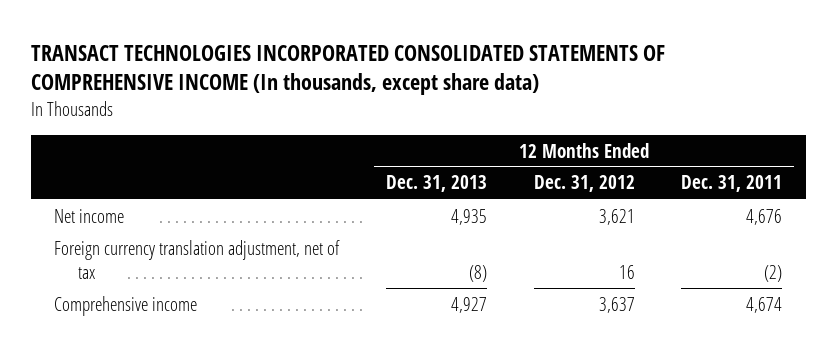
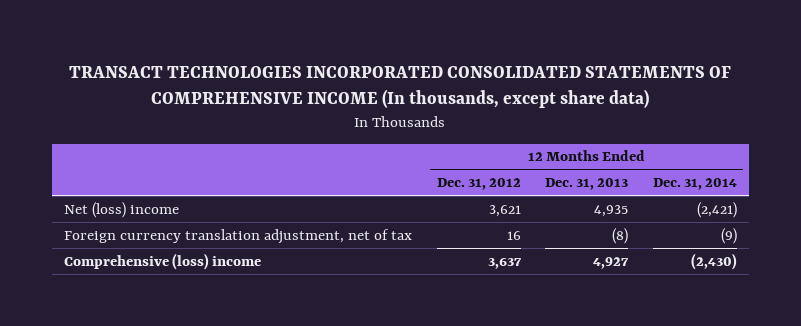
- | 12 Months Ended Dec. 31, 2013 | 12 Months Ended Dec. 31, 2012 | 12 Months Ended Dec. 31, 2011
+ | 12 Months Ended Dec. 31, 2012 | 12 Months Ended Dec. 31, 2013 | 12 Months Ended Dec. 31, 2014
- Net income | 4,935 | 3,621 | 4,676
+ Net (loss) income | 3,621 | 4,935 | (2,421)
- Comprehensive income | 4,927 | 3,637 | 4,674
+ Comprehensive (loss) income | 3,637 | 4,927 | (2,430)

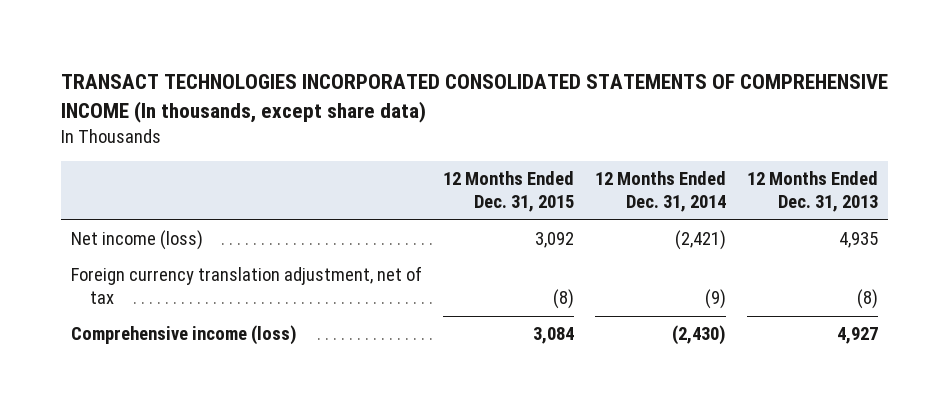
- | 12 Months Ended Dec. 31, 2012 | 12 Months Ended Dec. 31, 2013 | 12 Months Ended Dec. 31, 2014
+ | 12 Months Ended Dec. 31, 2015 | 12 Months Ended Dec. 31, 2014 | 12 Months Ended Dec. 31, 2013
- Net (loss) income | 3,621 | 4,935 | (2,421)
+ Net income (loss) | 3,092 | (2,421) | 4,935
- Comprehensive (loss) income | 3,637 | 4,927 | (2,430)
+ Comprehensive income (loss) | 3,084 | (2,430) | 4,927

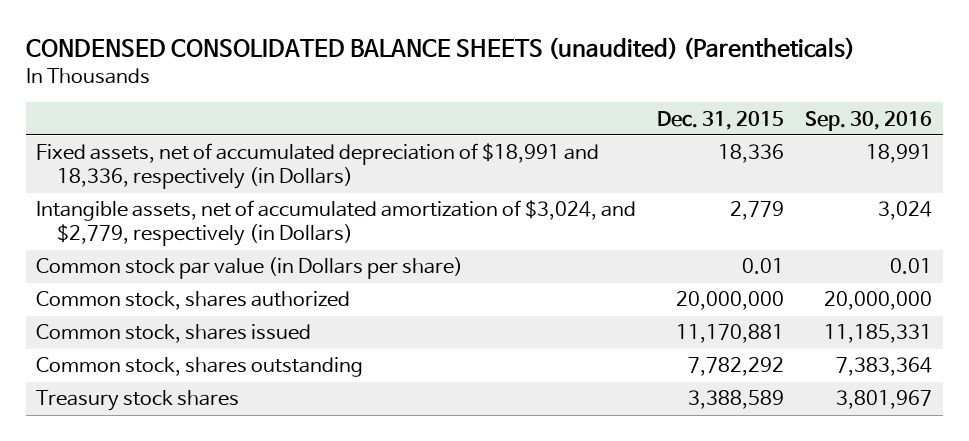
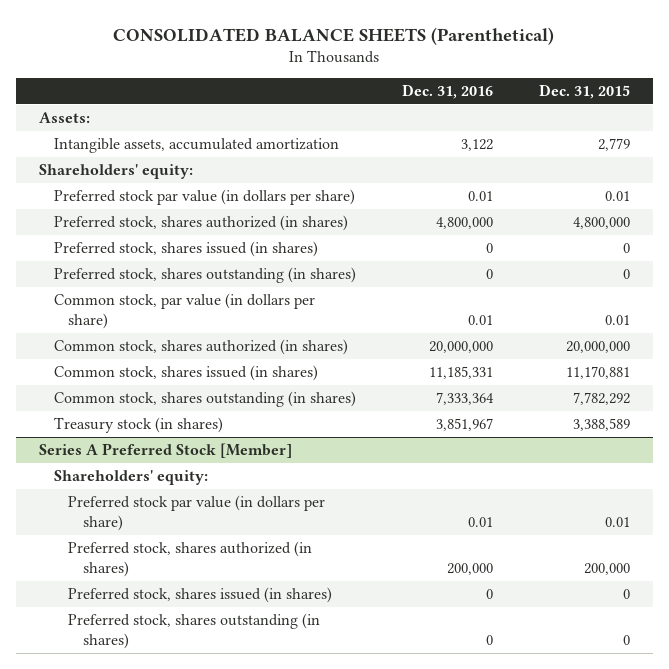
- CONDENSED CONSOLIDATED BALANCE SHEETS (unaudited) (Parentheticals)
+ CONSOLIDATED BALANCE SHEETS (Parenthetical)
- | Dec. 31, 2015 | Sep. 30, 2016
+ | Dec. 31, 2016 | Dec. 31, 2015
- Fixed assets, net of accumulated depreciation of $18,991 and 18,336, respectively (in Dollars) | 18,336 | 18,991
- Intangible assets, net of accumulated amortization of $3,024, and $2,779, respectively (in Dollars) | 2,779 | 3,024
- Common stock par value (in Dollars per share) | 0.01 | 0.01
- Common stock, shares authorized | 20,000,000 | 20,000,000
- Common stock, shares issued | 11,170,881 | 11,185,331
- Common stock, shares outstanding | 7,782,292 | 7,383,364
- Treasury stock shares | 3,388,589 | 3,801,967
+ Assets:
+ Intangible assets, accumulated amortization | 3,122 | 2,779
+ Shareholders' equity:
+ Preferred stock par value (in dollars per share) | 0.01 | 0.01
+ Preferred stock, shares authorized (in shares) | 4,800,000 | 4,800,000
+ Preferred stock, shares issued (in shares) | 0 | 0
+ Preferred stock, shares outstanding (in shares) | 0 | 0
+ Common stock, par value (in dollars per share) | 0.01 | 0.01
+ Common stock, shares authorized (in shares) | 20,000,000 | 20,000,000
+ Common stock, shares issued (in shares) | 11,185,331 | 11,170,881
+ Common stock, shares outstanding (in shares) | 7,333,364 | 7,782,292
+ Treasury stock (in shares) | 3,851,967 | 3,388,589
+ Series A Preferred Stock [Member]
+ Shareholders' equity:
+ Preferred stock par value (in dollars per share) | 0.01 | 0.01
+ Preferred stock, shares authorized (in shares) | 200,000 | 200,000
+ Preferred stock, shares issued (in shares) | 0 | 0
+ Preferred stock, shares outstanding (in shares) | 0 | 0

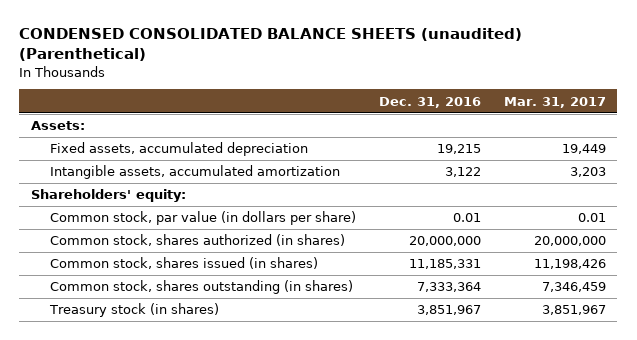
- CONSOLIDATED BALANCE SHEETS (Parenthetical)
+ CONDENSED CONSOLIDATED BALANCE SHEETS (unaudited) (Parenthetical)
- | Dec. 31, 2016 | Dec. 31, 2015
+ | Dec. 31, 2016 | Mar. 31, 2017
+ Fixed assets, accumulated depreciation | 19,215 | 19,449
- Preferred stock par value (in dollars per share) | 0.01 | 0.01
- Preferred stock, shares authorized (in shares) | 4,800,000 | 4,800,000
- Preferred stock, shares issued (in shares) | 0 | 0
- Preferred stock, shares outstanding (in shares) | 0 | 0
- Series A Preferred Stock [Member]
- Shareholders' equity:
- Preferred stock par value (in dollars per share) | 0.01 | 0.01
- Preferred stock, shares authorized (in shares) | 200,000 | 200,000
- Preferred stock, shares issued (in shares) | 0 | 0
- Preferred stock, shares outstanding (in shares) | 0 | 0

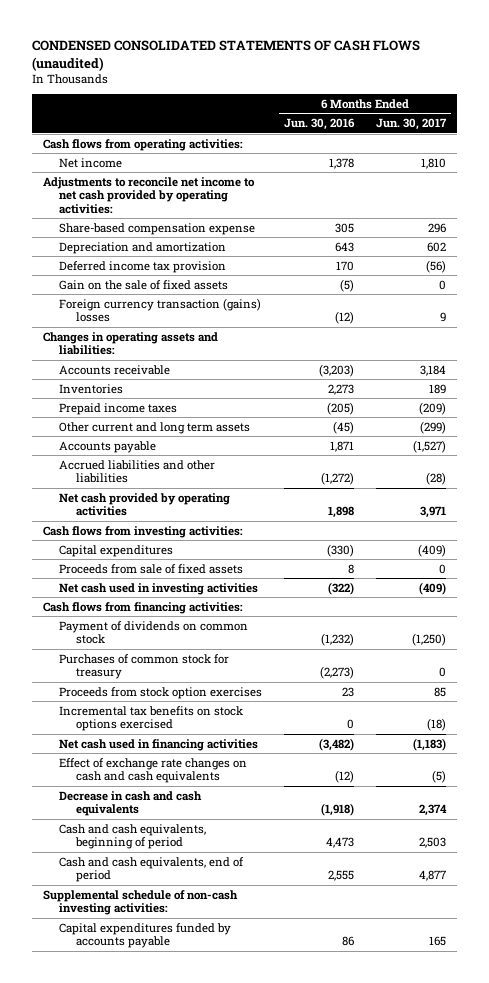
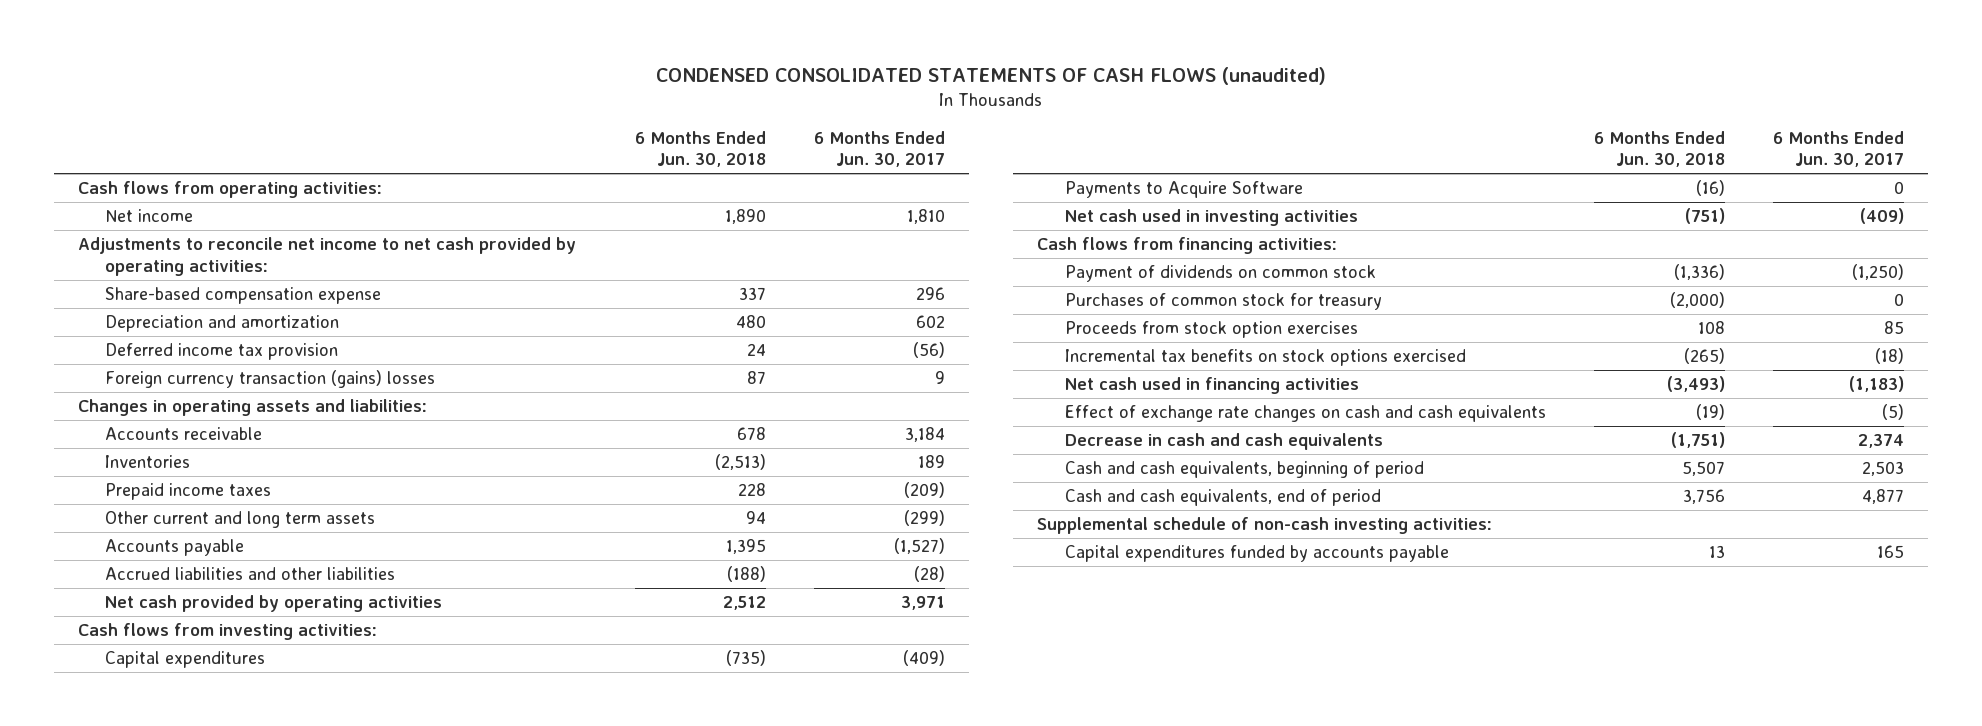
- | 6 Months Ended Jun. 30, 2016 | 6 Months Ended Jun. 30, 2017
+ | 6 Months Ended Jun. 30, 2018 | 6 Months Ended Jun. 30, 2017
- Gain on the sale of fixed assets | (5) | 0
- Proceeds from sale of fixed assets | 8 | 0
+ Payments to Acquire Software | (16) | 0

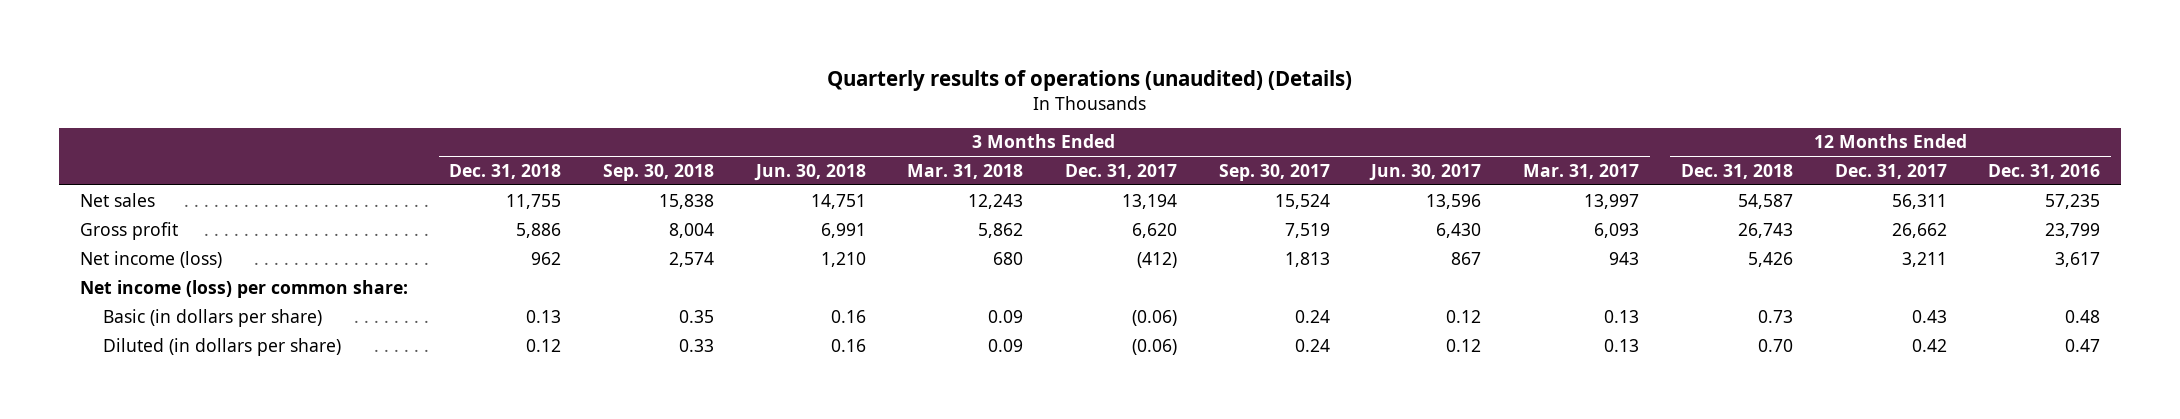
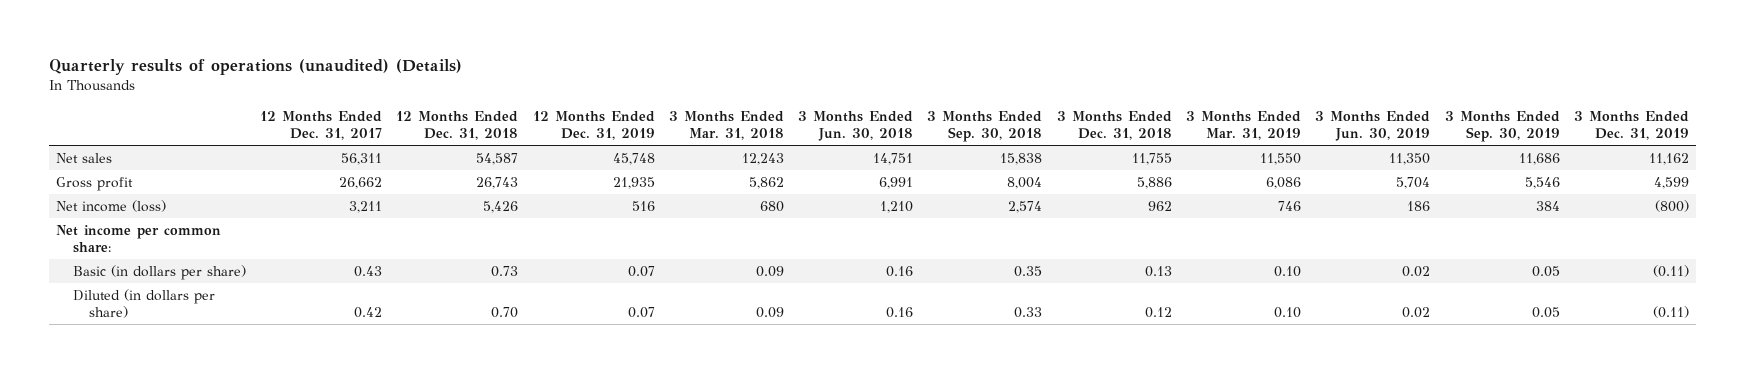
- | 3 Months Ended Dec. 31, 2018 | 3 Months Ended Sep. 30, 2018 | 3 Months Ended Jun. 30, 2018 | 3 Months Ended Mar. 31, 2018 | 3 Months Ended Dec. 31, 2017 | 3 Months Ended Sep. 30, 2017 | 3 Months Ended Jun. 30, 2017 | 3 Months Ended Mar. 31, 2017 | 12 Months Ended Dec. 31, 2018 | 12 Months Ended Dec. 31, 2017 | 12 Months Ended Dec. 31, 2016
+ | 12 Months Ended Dec. 31, 2017 | 12 Months Ended Dec. 31, 2018 | 12 Months Ended Dec. 31, 2019 | 3 Months Ended Mar. 31, 2018 | 3 Months Ended Jun. 30, 2018 | 3 Months Ended Sep. 30, 2018 | 3 Months Ended Dec. 31, 2018 | 3 Months Ended Mar. 31, 2019 | 3 Months Ended Jun. 30, 2019 | 3 Months Ended Sep. 30, 2019 | 3 Months Ended Dec. 31, 2019
- Net income (loss) per common share:
+ Net income per common share:

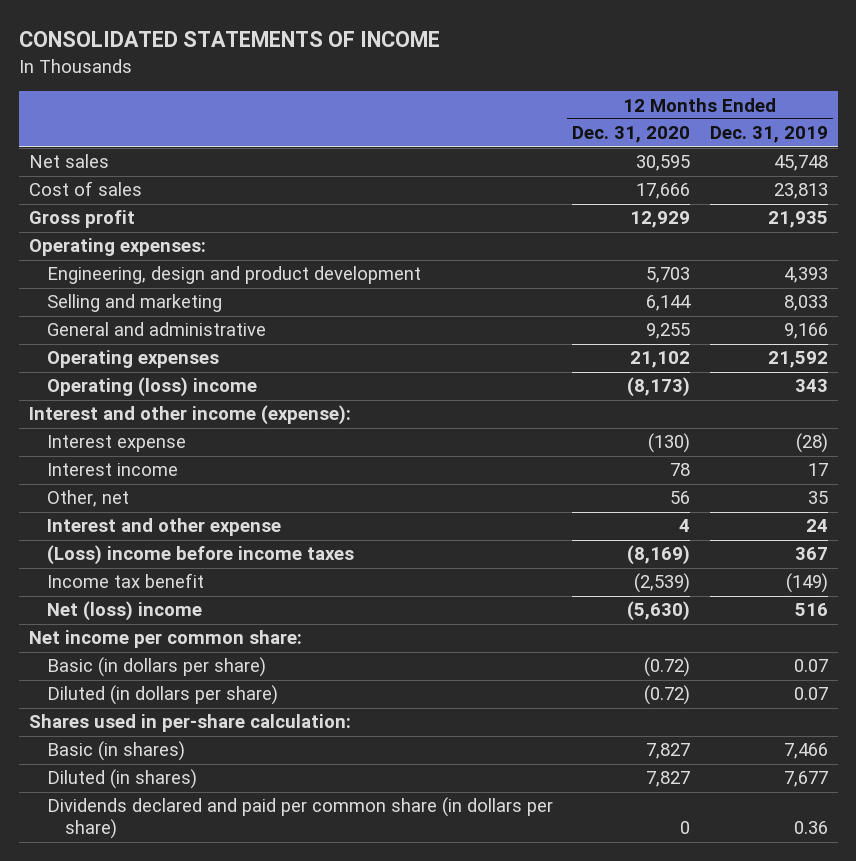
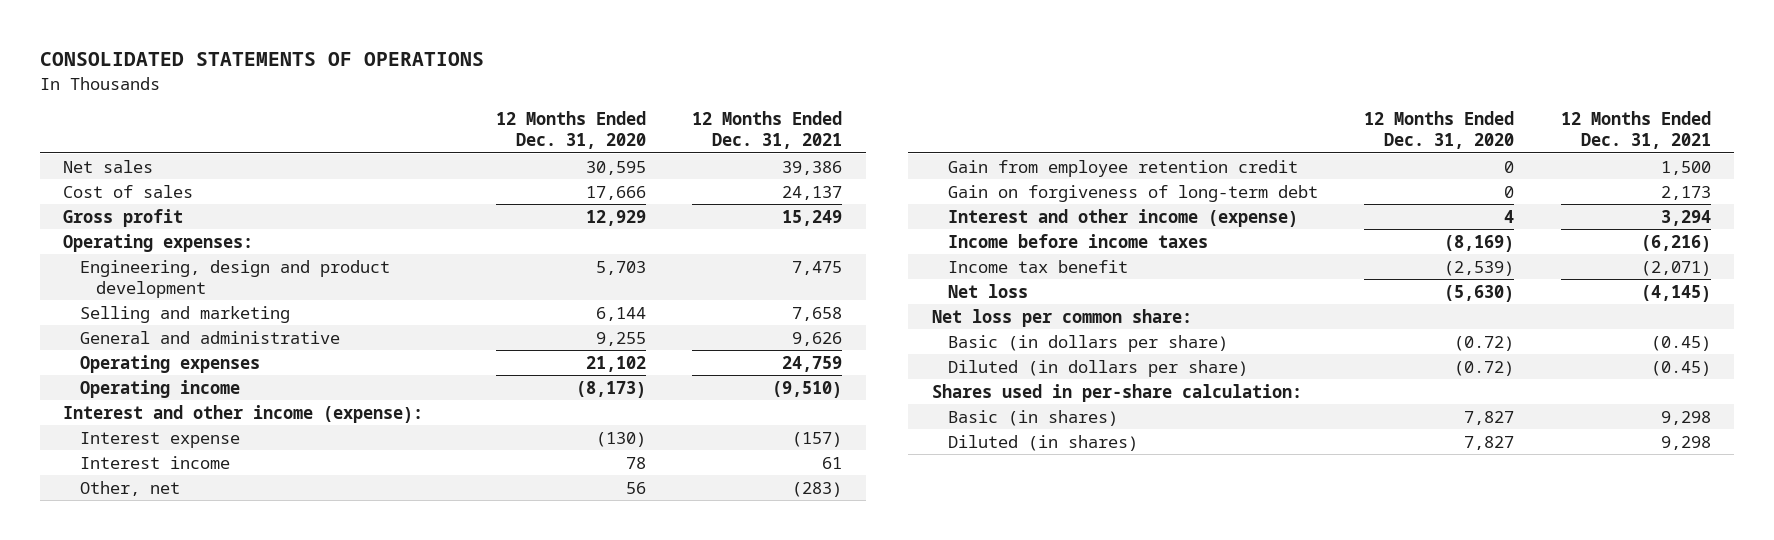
- CONSOLIDATED STATEMENTS OF INCOME
+ CONSOLIDATED STATEMENTS OF OPERATIONS
- | 12 Months Ended Dec. 31, 2020 | 12 Months Ended Dec. 31, 2019
+ | 12 Months Ended Dec. 31, 2020 | 12 Months Ended Dec. 31, 2021
- Operating (loss) income | (8,173) | 343
+ Operating income | (8,173) | (9,510)
- Interest and other expense | 4 | 24
- (Loss) income before income taxes | (8,169) | 367
+ Gain from employee retention credit | 0 | 1,500
+ Gain on forgiveness of long-term debt | 0 | 2,173
+ Interest and other income (expense) | 4 | 3,294
+ Income before income taxes | (8,169) | (6,216)
- Net (loss) income | (5,630) | 516
- Net income per common share:
+ Net loss | (5,630) | (4,145)
+ Net loss per common share:
- Dividends declared and paid per common share (in dollars per share) | 0 | 0.36

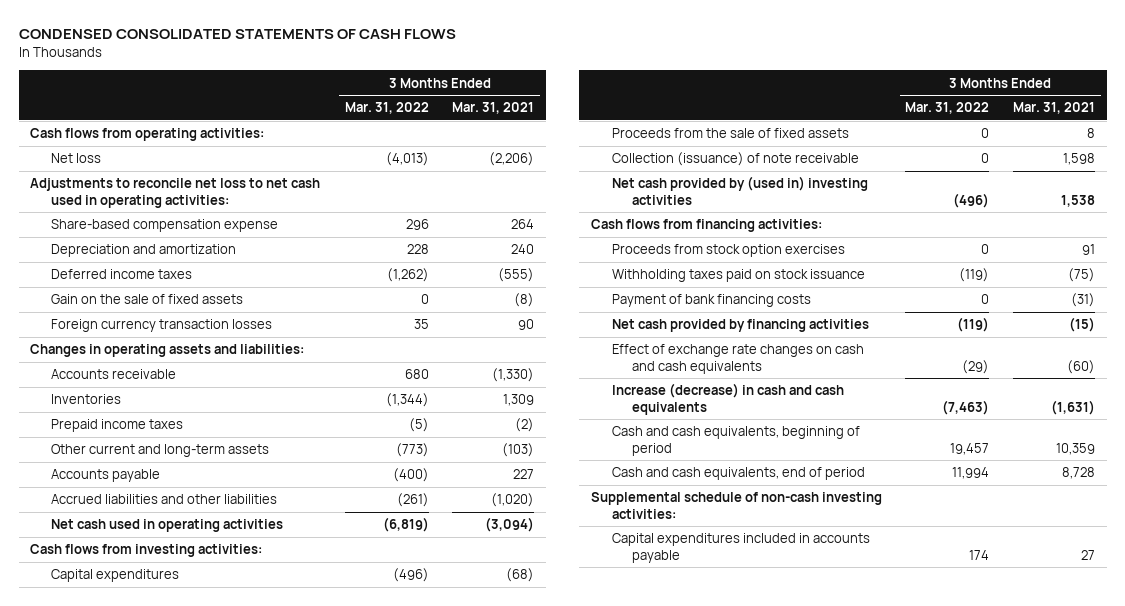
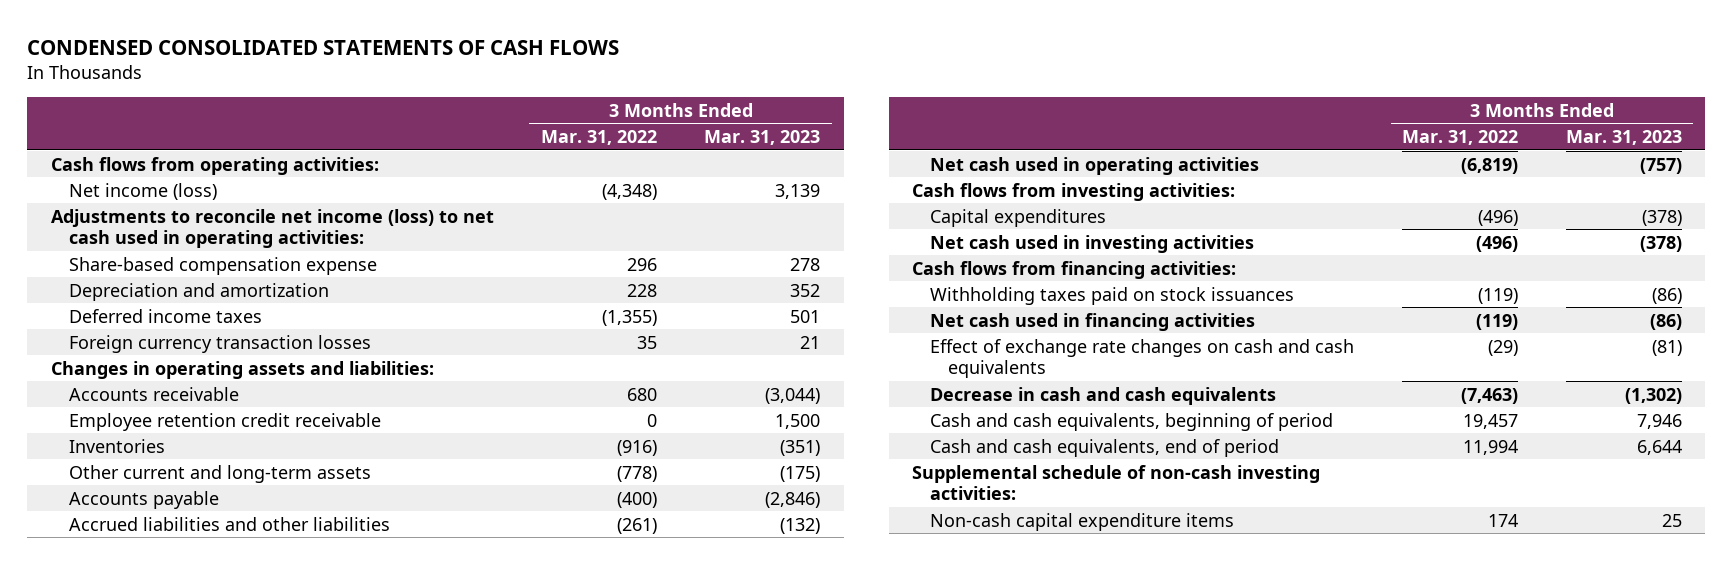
- | 3 Months Ended Mar. 31, 2022 | 3 Months Ended Mar. 31, 2021
+ | 3 Months Ended Mar. 31, 2022 | 3 Months Ended Mar. 31, 2023
- Net loss | (4,013) | (2,206)
- Adjustments to reconcile net loss to net cash used in operating activities:
+ Net income (loss) | (4,348) | 3,139
+ Adjustments to reconcile net income (loss) to net cash used in operating activities:
- Deferred income taxes | (1,262) | (555)
- Gain on the sale of fixed assets | 0 | (8)
+ Deferred income taxes | (1,355) | 501
- Inventories | (1,344) | 1,309
- Prepaid income taxes | (5) | (2)
- Other current and long-term assets | (773) | (103)
+ Employee retention credit receivable | 0 | 1,500
+ Inventories | (916) | (351)
+ Other current and long-term assets | (778) | (175)
- Proceeds from the sale of fixed assets | 0 | 8
- Collection (issuance) of note receivable | 0 | 1,598
- Net cash provided by (used in) investing activities | (496) | 1,538
+ Net cash used in investing activities | (496) | (378)
- Proceeds from stock option exercises | 0 | 91
- Withholding taxes paid on stock issuance | (119) | (75)
- Payment of bank financing costs | 0 | (31)
- Net cash provided by financing activities | (119) | (15)
+ Withholding taxes paid on stock issuances | (119) | (86)
+ Net cash used in financing activities | (119) | (86)
- Increase (decrease) in cash and cash equivalents | (7,463) | (1,631)
+ Decrease in cash and cash equivalents | (7,463) | (1,302)
- Capital expenditures included in accounts payable | 174 | 27
+ Non-cash capital expenditure items | 174 | 25

